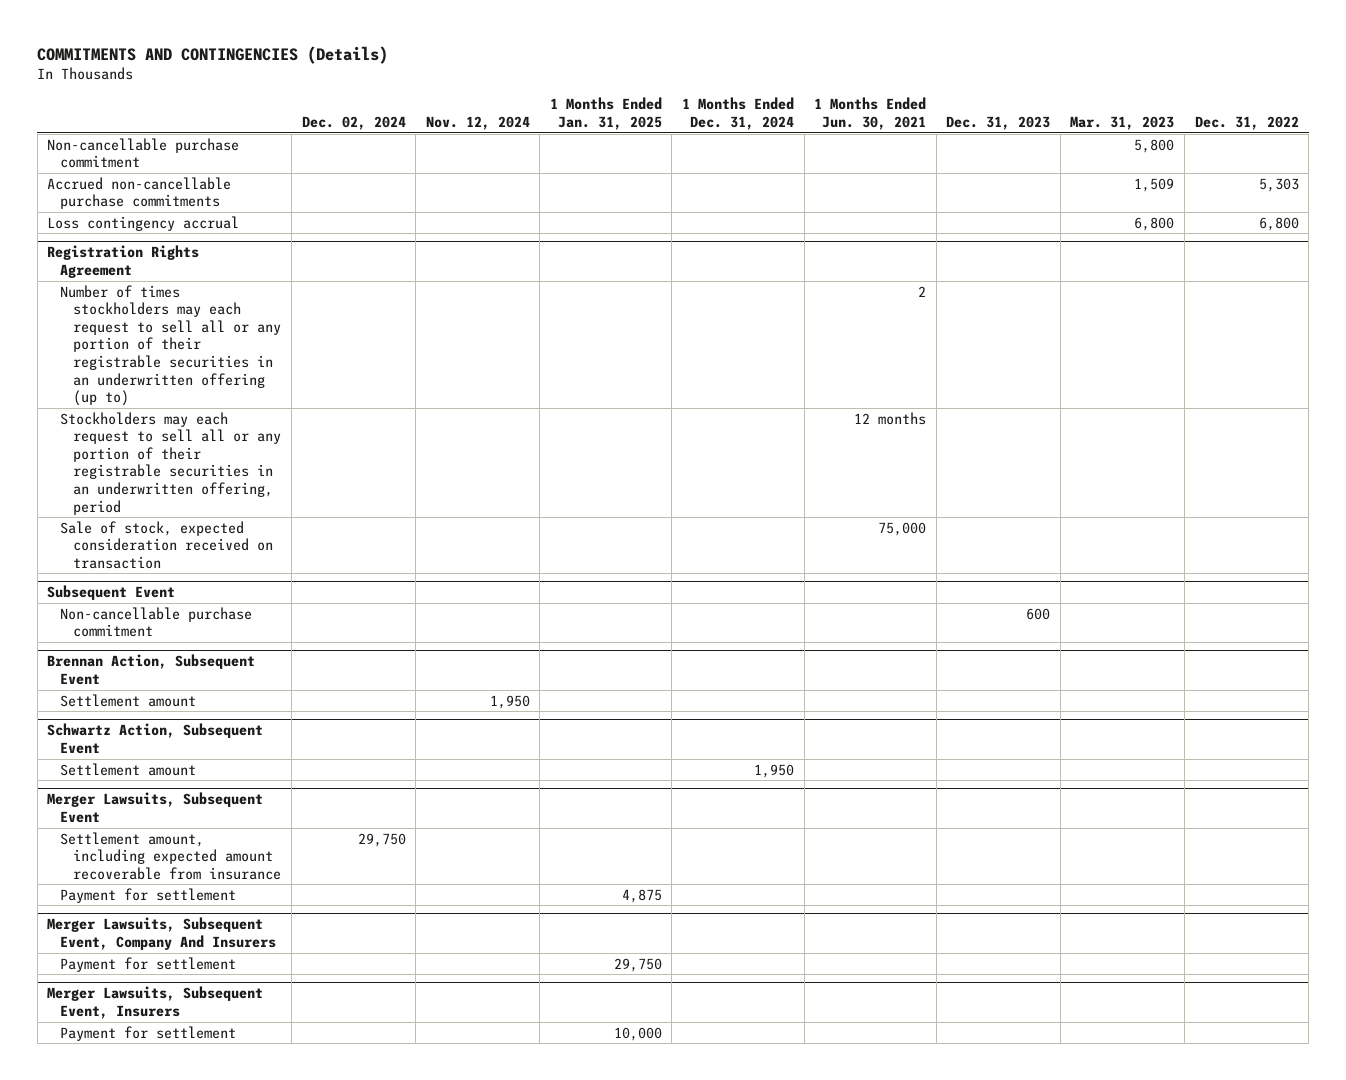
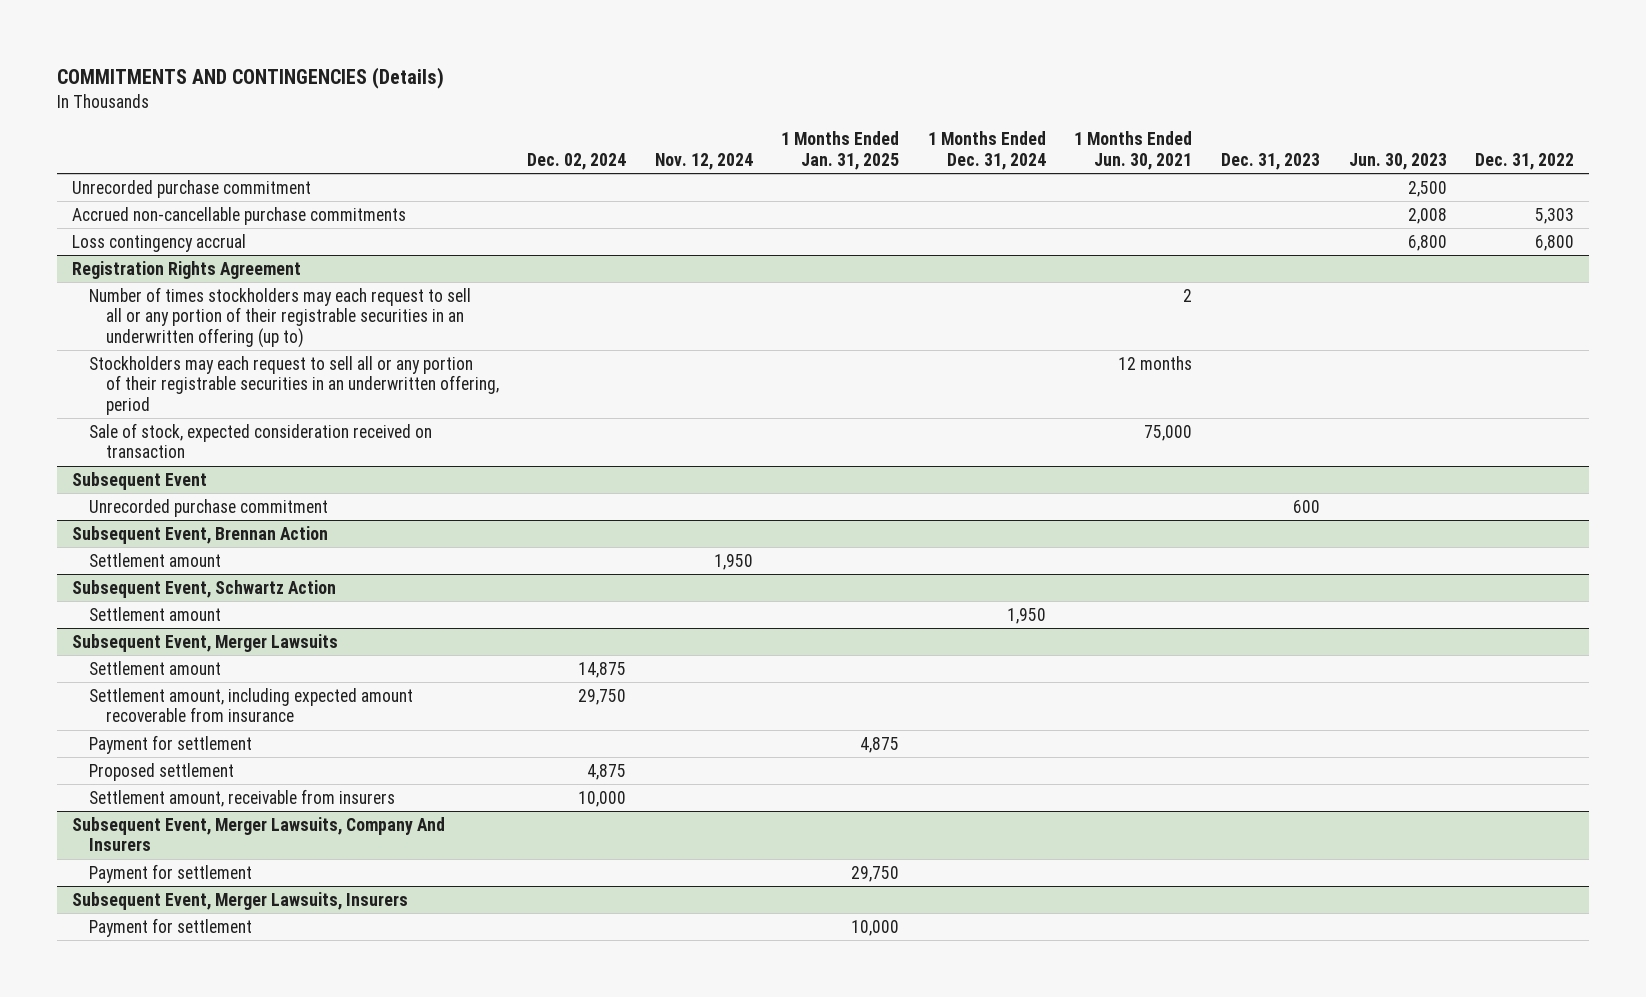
- | Dec. 02, 2024 | Nov. 12, 2024 | 1 Months Ended Jan. 31, 2025 | 1 Months Ended Dec. 31, 2024 | 1 Months Ended Jun. 30, 2021 | Dec. 31, 2023 | Mar. 31, 2023 | Dec. 31, 2022
+ | Dec. 02, 2024 | Nov. 12, 2024 | 1 Months Ended Jan. 31, 2025 | 1 Months Ended Dec. 31, 2024 | 1 Months Ended Jun. 30, 2021 | Dec. 31, 2023 | Jun. 30, 2023 | Dec. 31, 2022
- Non-cancellable purchase commitment | | | | | | | 5,800 |
+ Unrecorded purchase commitment | | | | | | | 2,500 |
@ Subsequent Event
- Non-cancellable purchase commitment | | | | | | 600 | |
- Brennan Action, Subsequent Event
@ Subsequent Event
+ Unrecorded purchase commitment | | | | | | 600 | |
+ Subsequent Event, Brennan Action
- Schwartz Action, Subsequent Event
+ Subsequent Event, Schwartz Action
- Merger Lawsuits, Subsequent Event
+ Subsequent Event, Merger Lawsuits
+ Settlement amount | 14,875 | | | | | | |
- Merger Lawsuits, Subsequent Event, Company And Insurers
+ Proposed settlement | 4,875 | | | | | | |
+ Settlement amount, receivable from insurers | 10,000 | | | | | | |
+ Subsequent Event, Merger Lawsuits, Company And Insurers
- Merger Lawsuits, Subsequent Event, Insurers
+ Subsequent Event, Merger Lawsuits, Insurers

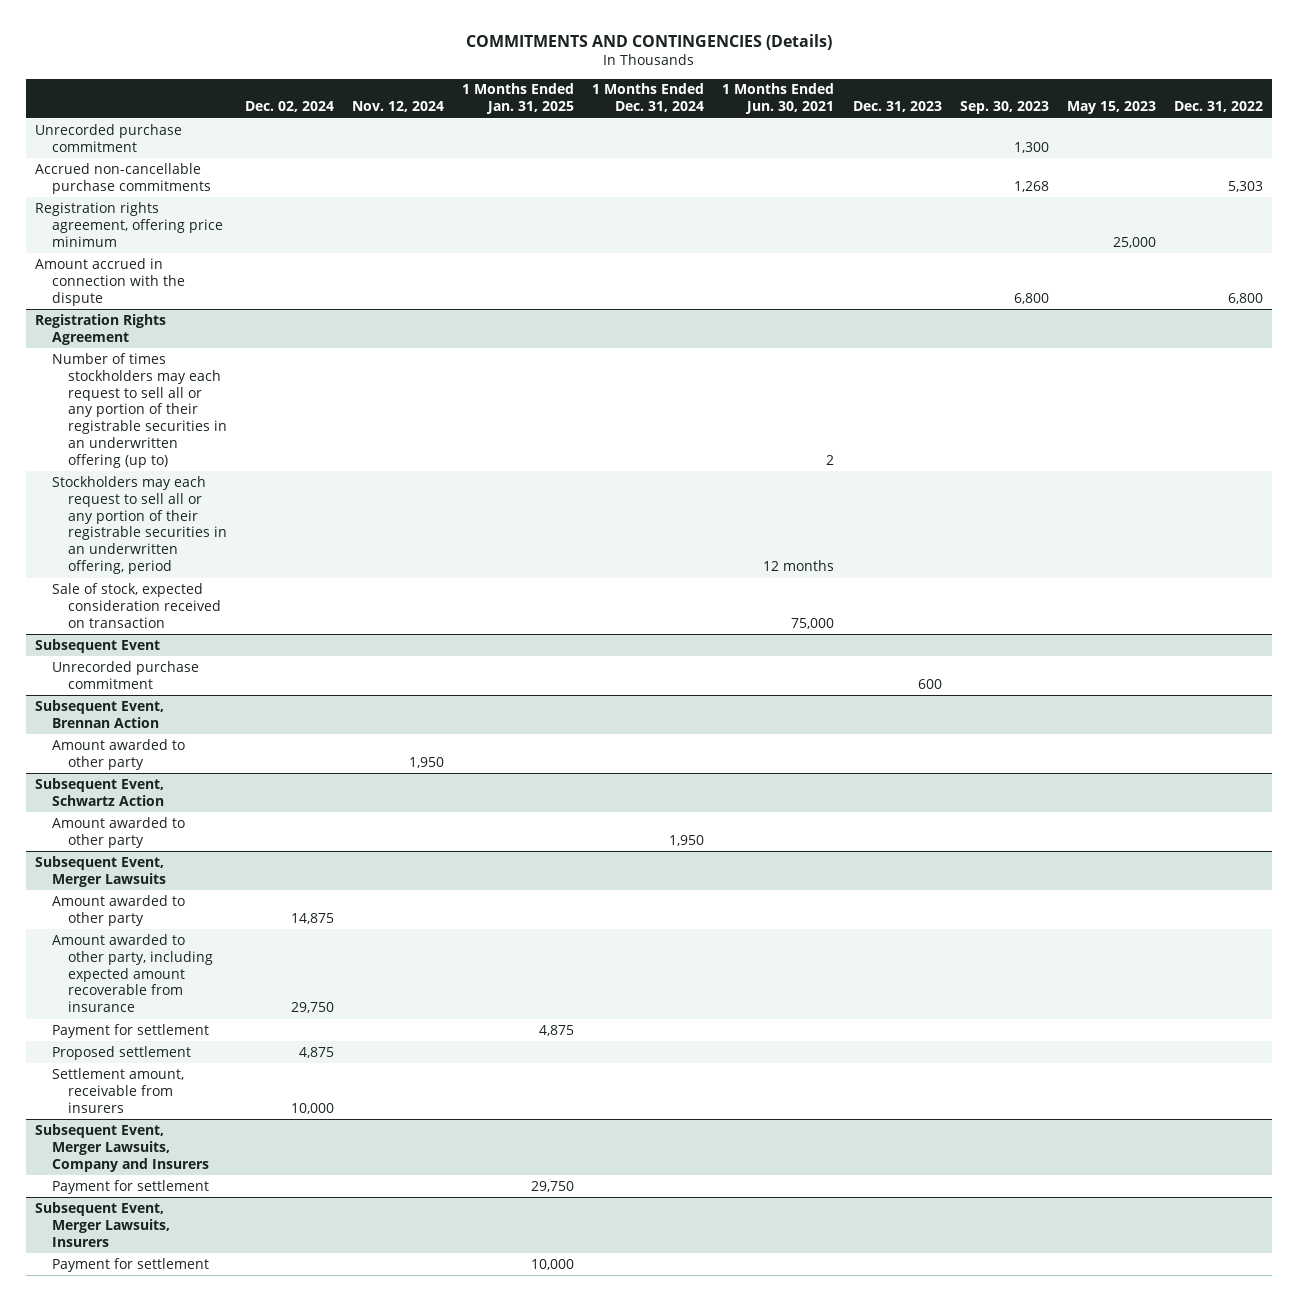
- | Dec. 02, 2024 | Nov. 12, 2024 | 1 Months Ended Jan. 31, 2025 | 1 Months Ended Dec. 31, 2024 | 1 Months Ended Jun. 30, 2021 | Dec. 31, 2023 | Jun. 30, 2023 | Dec. 31, 2022
+ | Dec. 02, 2024 | Nov. 12, 2024 | 1 Months Ended Jan. 31, 2025 | 1 Months Ended Dec. 31, 2024 | 1 Months Ended Jun. 30, 2021 | Dec. 31, 2023 | Sep. 30, 2023 | May 15, 2023 | Dec. 31, 2022
- Loss contingency accrual | | | | | | | 6,800 | 6,800
+ Registration rights agreement, offering price minimum | | | | | | | | 25,000 |
+ Amount accrued in connection with the dispute | | | | | | | 6,800 | | 6,800
@ Subsequent Event, Brennan Action
- Settlement amount | | 1,950 | | | | | |
+ Amount awarded to other party | | 1,950 | | | | | | |
@ Subsequent Event, Schwartz Action
- Settlement amount | | | | 1,950 | | | |
+ Amount awarded to other party | | | | 1,950 | | | | |
@ Subsequent Event, Merger Lawsuits
- Settlement amount | 14,875 | | | | | | |
- Settlement amount, including expected amount recoverable from insurance | 29,750 | | | | | | |
+ Amount awarded to other party | 14,875 | | | | | | | |
+ Amount awarded to other party, including expected amount recoverable from insurance | 29,750 | | | | | | | |
- Subsequent Event, Merger Lawsuits, Company And Insurers
+ Subsequent Event, Merger Lawsuits, Company and Insurers

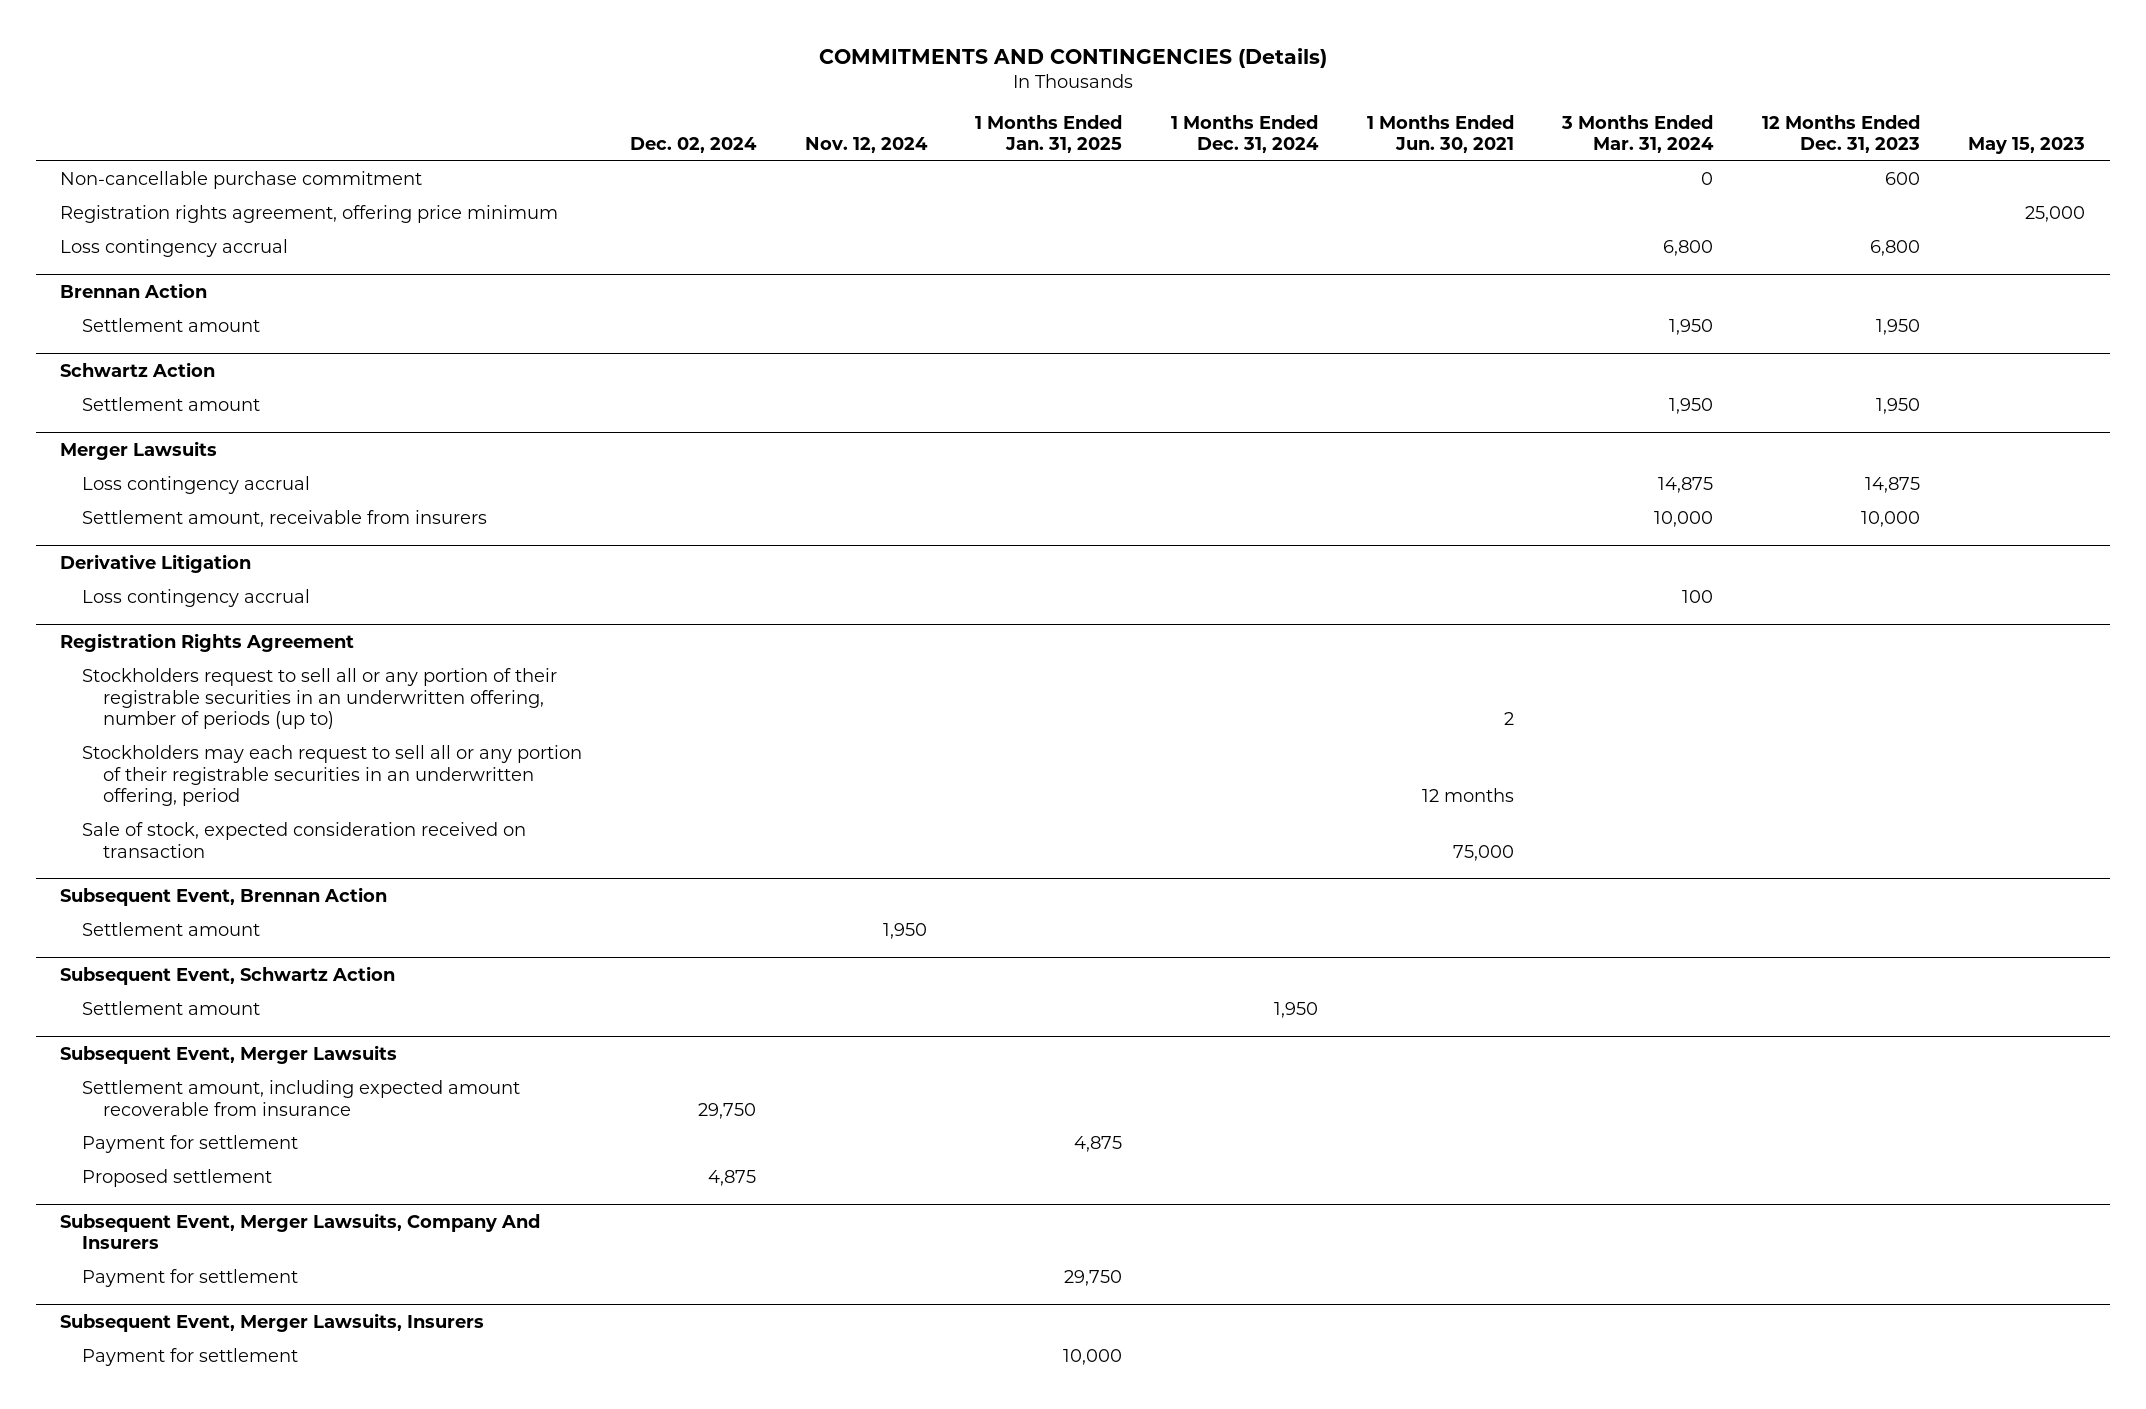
- | Dec. 02, 2024 | Nov. 12, 2024 | 1 Months Ended Jan. 31, 2025 | 1 Months Ended Dec. 31, 2024 | 1 Months Ended Jun. 30, 2021 | Dec. 31, 2023 | Sep. 30, 2023 | May 15, 2023 | Dec. 31, 2022
+ | Dec. 02, 2024 | Nov. 12, 2024 | 1 Months Ended Jan. 31, 2025 | 1 Months Ended Dec. 31, 2024 | 1 Months Ended Jun. 30, 2021 | 3 Months Ended Mar. 31, 2024 | 12 Months Ended Dec. 31, 2023 | May 15, 2023
- Unrecorded purchase commitment | | | | | | | 1,300 | |
- Accrued non-cancellable purchase commitments | | | | | | | 1,268 | | 5,303
+ Non-cancellable purchase commitment | | | | | | 0 | 600 |
- Amount accrued in connection with the dispute | | | | | | | 6,800 | | 6,800
+ Loss contingency accrual | | | | | | 6,800 | 6,800 |
+ Brennan Action
+ Settlement amount | | | | | | 1,950 | 1,950 |
+ Schwartz Action
+ Settlement amount | | | | | | 1,950 | 1,950 |
+ Merger Lawsuits
+ Loss contingency accrual | | | | | | 14,875 | 14,875 |
+ Settlement amount, receivable from insurers | | | | | | 10,000 | 10,000 |
+ Derivative Litigation
+ Loss contingency accrual | | | | | | 100 | |
@ Registration Rights Agreement
- Number of times stockholders may each request to sell all or any portion of their registrable securities in an underwritten offering (up to) | | | | | 2 | | | |
+ Stockholders request to sell all or any portion of their registrable securities in an underwritten offering, number of periods (up to) | | | | | 2 | | |
- Subsequent Event
- Unrecorded purchase commitment | | | | | | 600 | | |
@ Subsequent Event, Brennan Action
- Amount awarded to other party | | 1,950 | | | | | | |
+ Settlement amount | | 1,950 | | | | | |
@ Subsequent Event, Schwartz Action
- Amount awarded to other party | | | | 1,950 | | | | |
+ Settlement amount | | | | 1,950 | | | |
@ Subsequent Event, Merger Lawsuits
- Amount awarded to other party | 14,875 | | | | | | | |
- Amount awarded to other party, including expected amount recoverable from insurance | 29,750 | | | | | | | |
+ Settlement amount, including expected amount recoverable from insurance | 29,750 | | | | | | |
- Settlement amount, receivable from insurers | 10,000 | | | | | | | |
- Subsequent Event, Merger Lawsuits, Company and Insurers
+ Subsequent Event, Merger Lawsuits, Company And Insurers

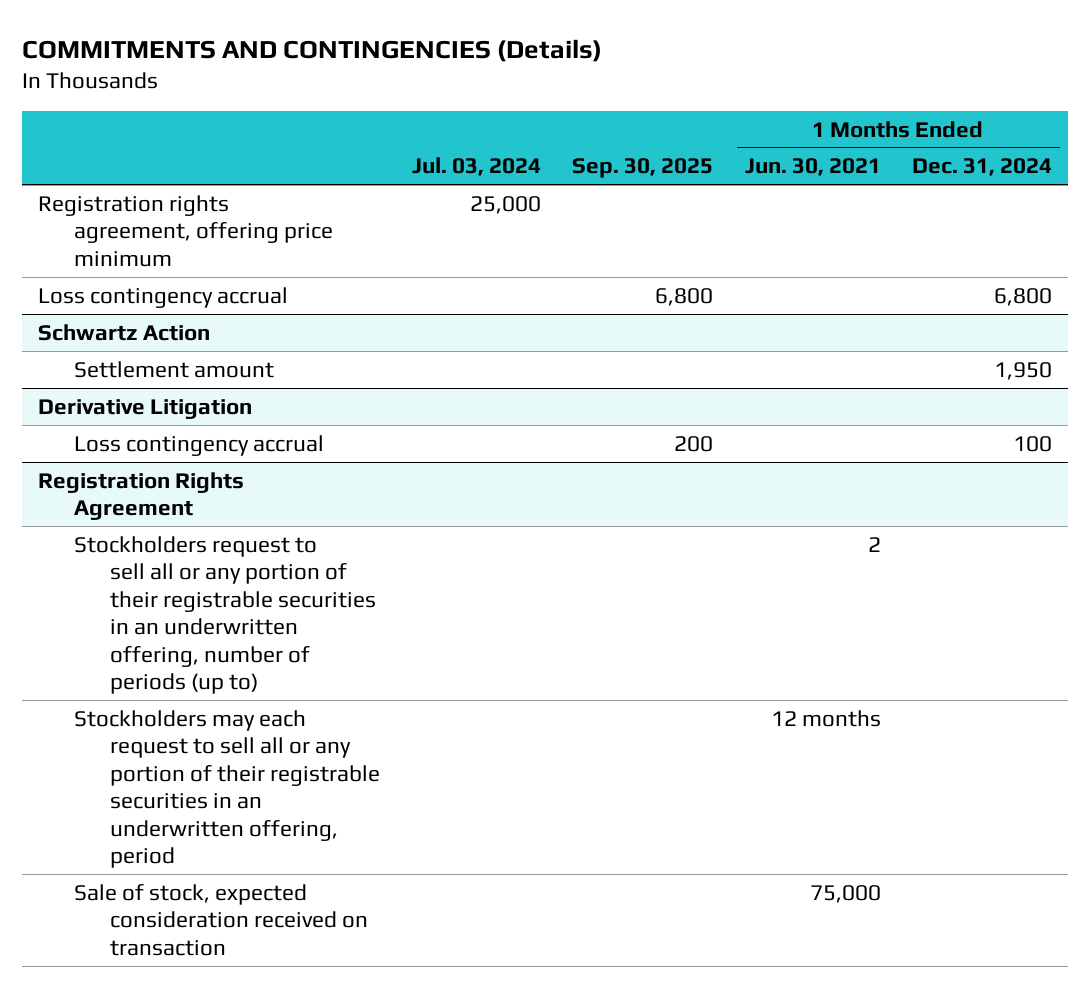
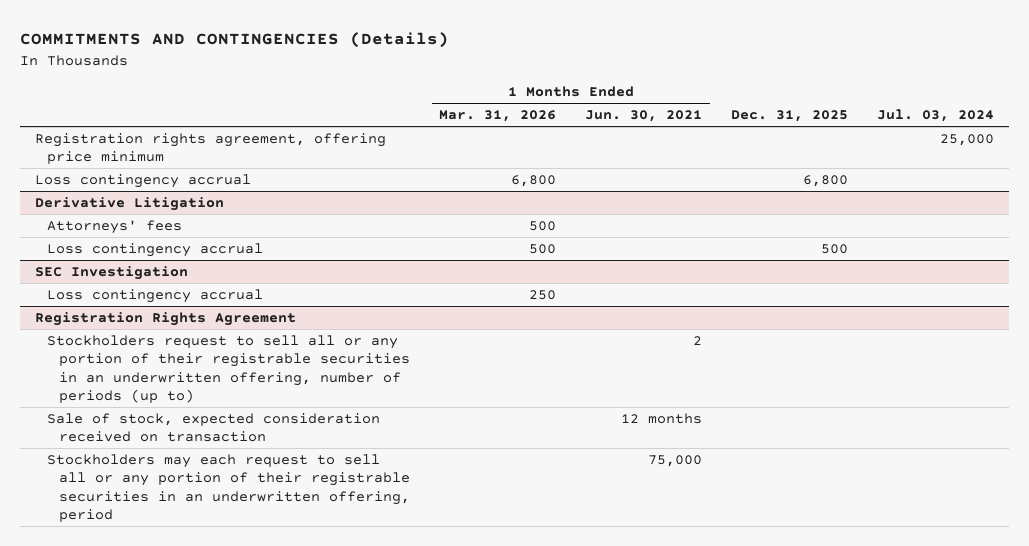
- | Jul. 03, 2024 | Sep. 30, 2025 | 1 Months Ended Jun. 30, 2021 | 1 Months Ended Dec. 31, 2024
+ | 1 Months Ended Mar. 31, 2026 | 1 Months Ended Jun. 30, 2021 | Dec. 31, 2025 | Jul. 03, 2024
- Schwartz Action
- Settlement amount | | | | 1,950
@ Derivative Litigation
+ Attorneys' fees | 500 | | |
+ SEC Investigation
+ Loss contingency accrual | 250 | | |
@ Registration Rights Agreement
- Stockholders may each request to sell all or any portion of their registrable securities in an underwritten offering, period | | | 12 months |
- Sale of stock, expected consideration received on transaction | | | 75,000 |
+ Sale of stock, expected consideration received on transaction | | 12 months | |
+ Stockholders may each request to sell all or any portion of their registrable securities in an underwritten offering, period | | 75,000 | |

